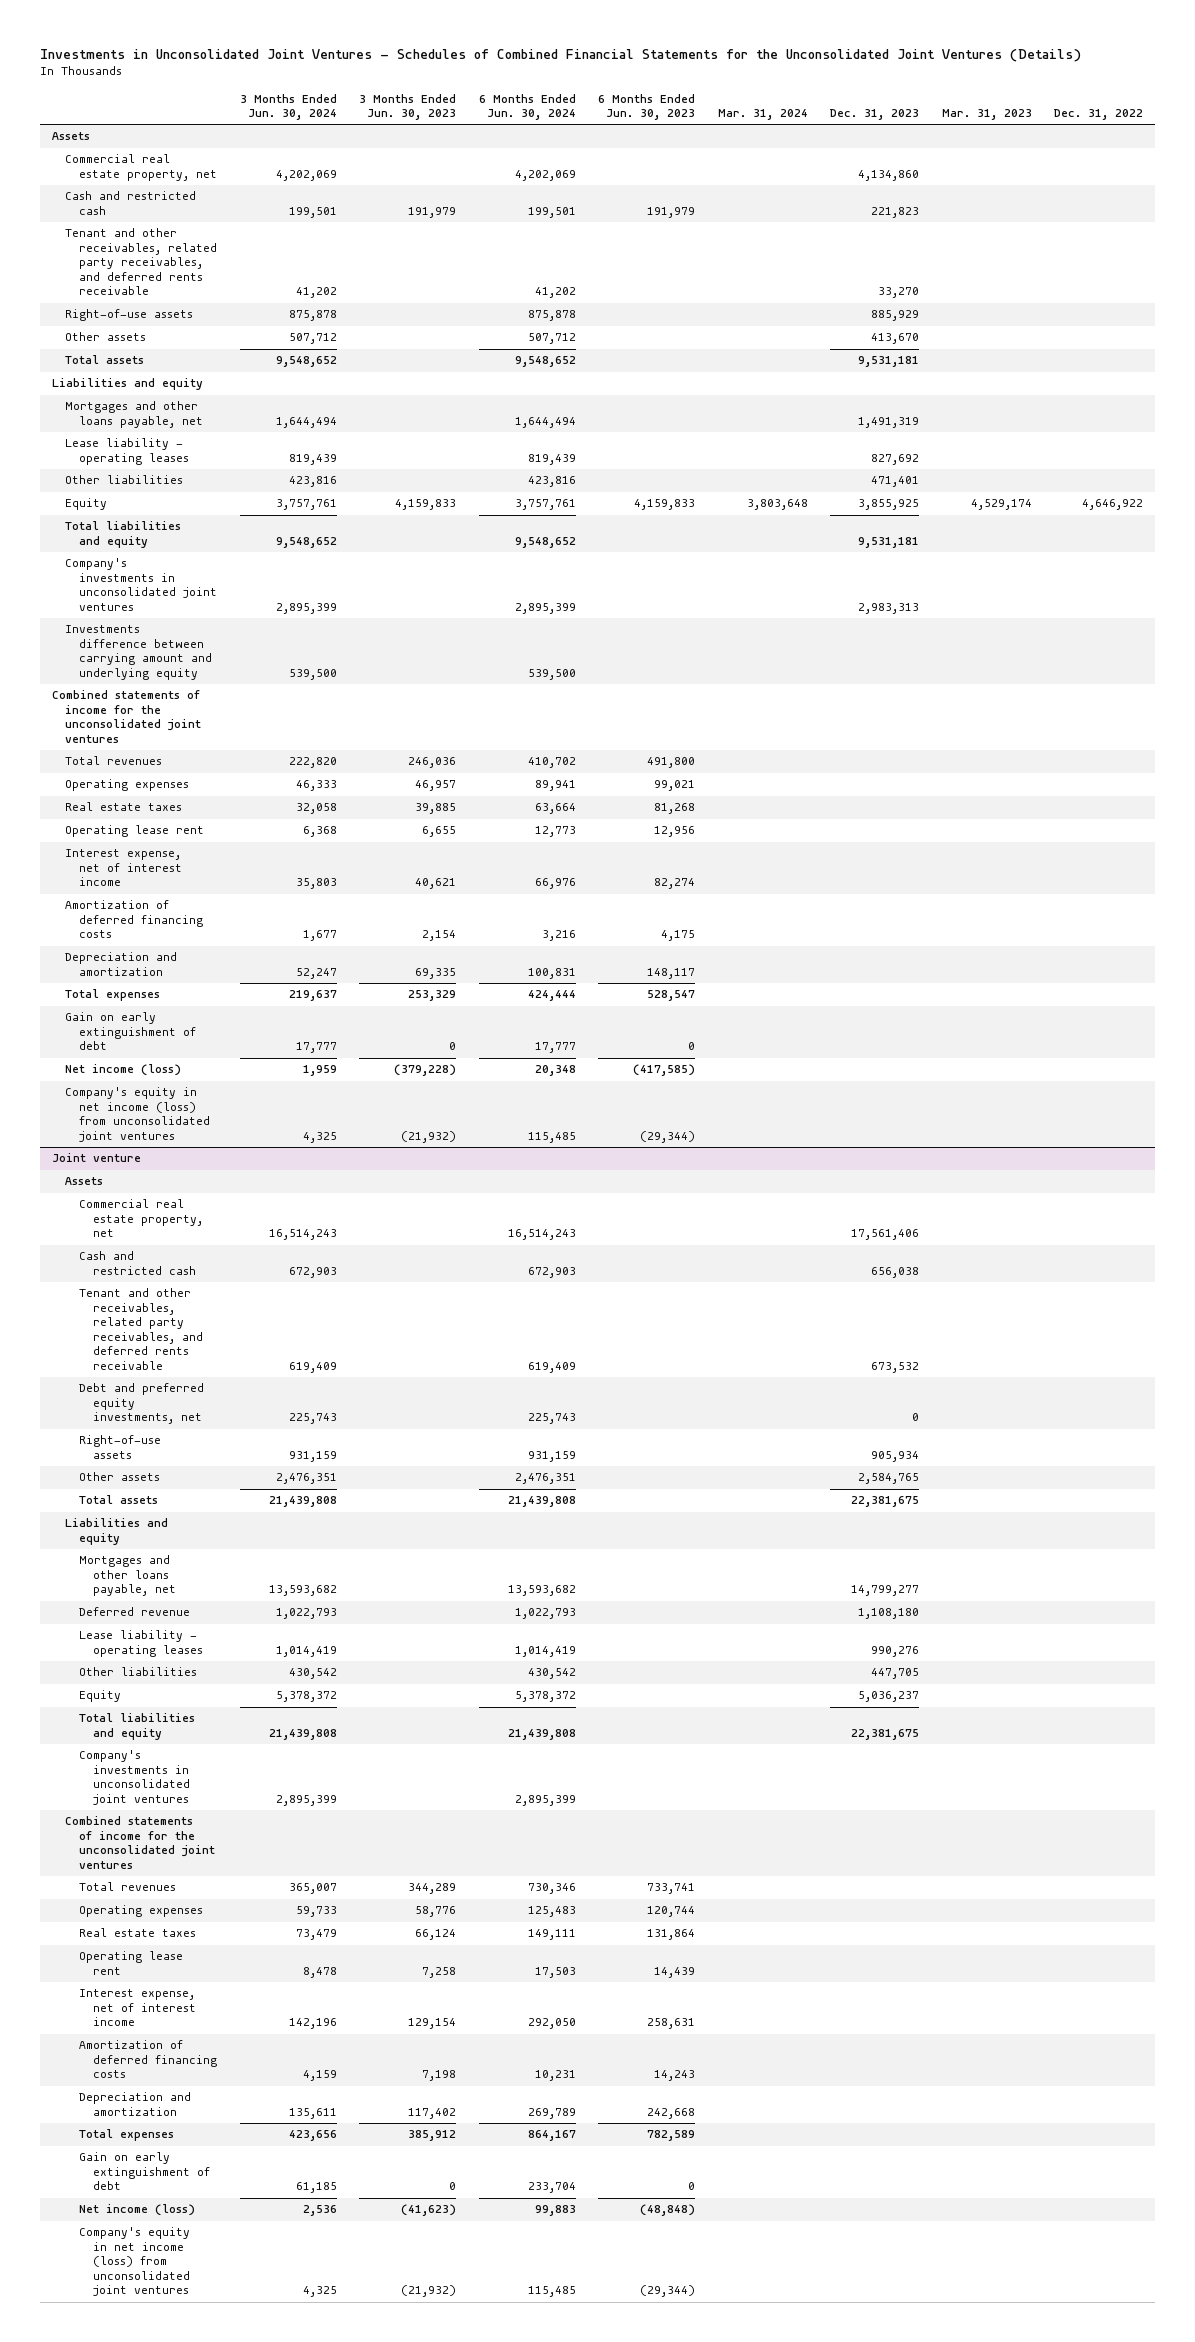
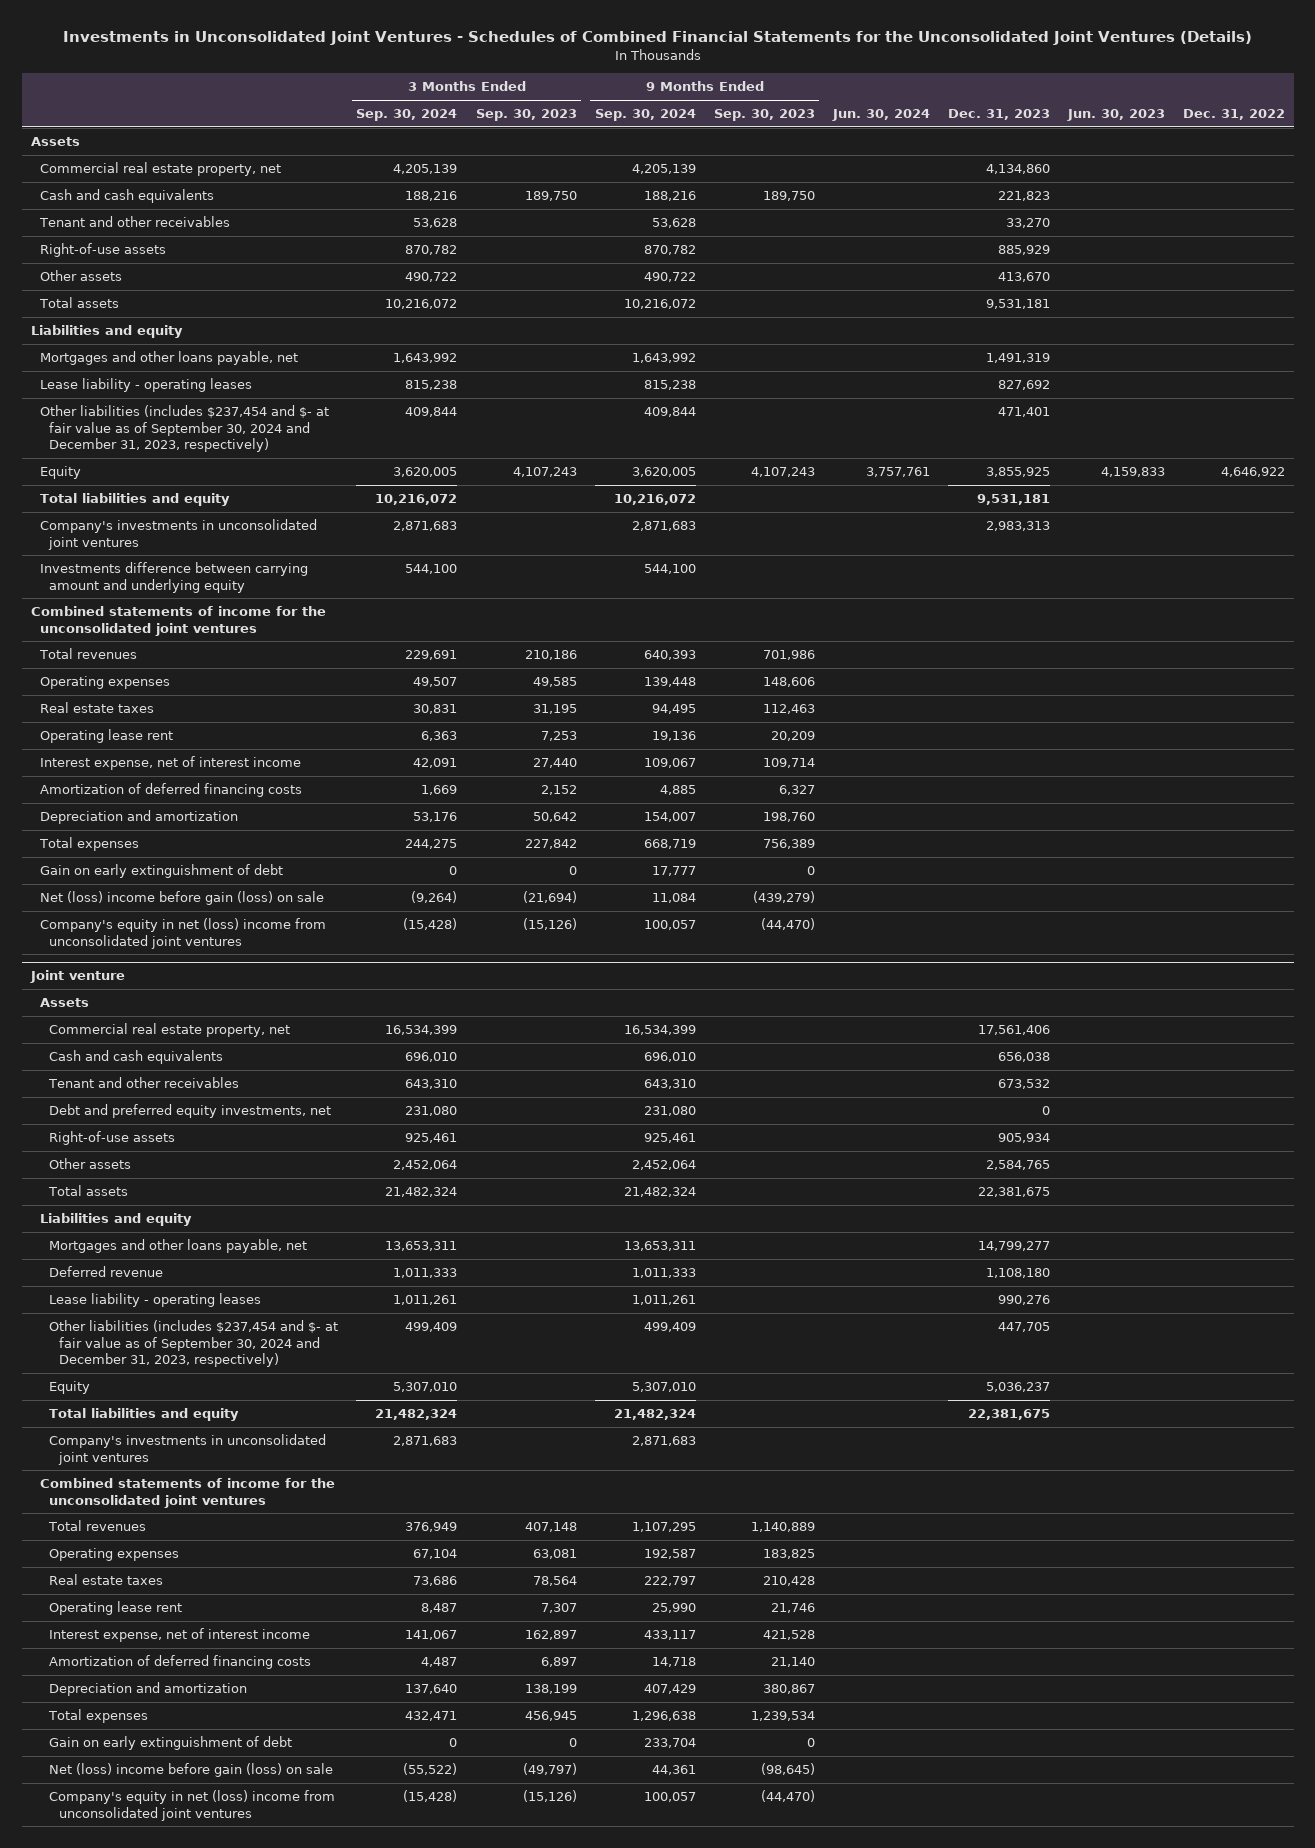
- | 3 Months Ended Jun. 30, 2024 | 3 Months Ended Jun. 30, 2023 | 6 Months Ended Jun. 30, 2024 | 6 Months Ended Jun. 30, 2023 | Mar. 31, 2024 | Dec. 31, 2023 | Mar. 31, 2023 | Dec. 31, 2022
+ | 3 Months Ended Sep. 30, 2024 | 3 Months Ended Sep. 30, 2023 | 9 Months Ended Sep. 30, 2024 | 9 Months Ended Sep. 30, 2023 | Jun. 30, 2024 | Dec. 31, 2023 | Jun. 30, 2023 | Dec. 31, 2022
- Cash and restricted cash | 199,501 | 191,979 | 199,501 | 191,979 | | 221,823 | |
- Tenant and other receivables, related party receivables, and deferred rents receivable | 41,202 | | 41,202 | | | 33,270 | |
+ Cash and cash equivalents | 188,216 | 189,750 | 188,216 | 189,750 | | 221,823 | |
+ Tenant and other receivables | 53,628 | | 53,628 | | | 33,270 | |
- Other liabilities | 423,816 | | 423,816 | | | 471,401 | |
+ Other liabilities (includes $237,454 and $- at fair value as of September 30, 2024 and December 31, 2023, respectively) | 409,844 | | 409,844 | | | 471,401 | |
- Net income (loss) | 1,959 | (379,228) | 20,348 | (417,585) | | | |
- Company's equity in net income (loss) from unconsolidated joint ventures | 4,325 | (21,932) | 115,485 | (29,344) | | | |
+ Net (loss) income before gain (loss) on sale | (9,264) | (21,694) | 11,084 | (439,279) | | | |
+ Company's equity in net (loss) income from unconsolidated joint ventures | (15,428) | (15,126) | 100,057 | (44,470) | | | |
@ Joint venture
- Cash and restricted cash | 672,903 | | 672,903 | | | 656,038 | |
- Tenant and other receivables, related party receivables, and deferred rents receivable | 619,409 | | 619,409 | | | 673,532 | |
+ Cash and cash equivalents | 696,010 | | 696,010 | | | 656,038 | |
+ Tenant and other receivables | 643,310 | | 643,310 | | | 673,532 | |
- Other liabilities | 430,542 | | 430,542 | | | 447,705 | |
+ Other liabilities (includes $237,454 and $- at fair value as of September 30, 2024 and December 31, 2023, respectively) | 499,409 | | 499,409 | | | 447,705 | |
- Net income (loss) | 2,536 | (41,623) | 99,883 | (48,848) | | | |
- Company's equity in net income (loss) from unconsolidated joint ventures | 4,325 | (21,932) | 115,485 | (29,344) | | | |
+ Net (loss) income before gain (loss) on sale | (55,522) | (49,797) | 44,361 | (98,645) | | | |
+ Company's equity in net (loss) income from unconsolidated joint ventures | (15,428) | (15,126) | 100,057 | (44,470) | | | |

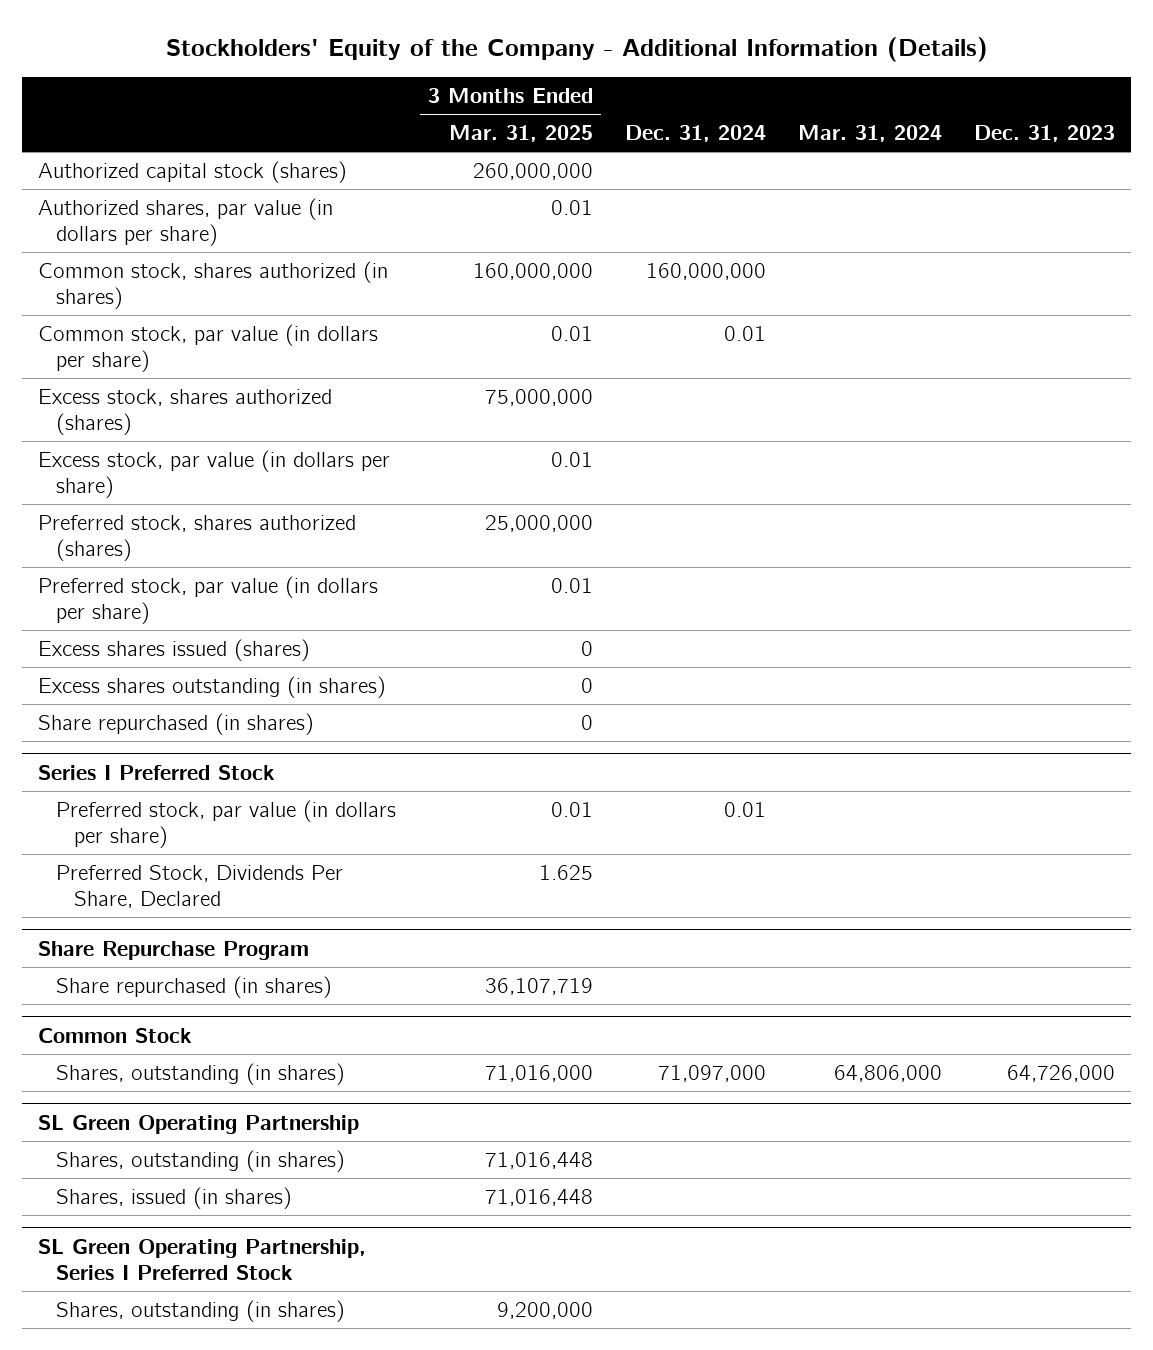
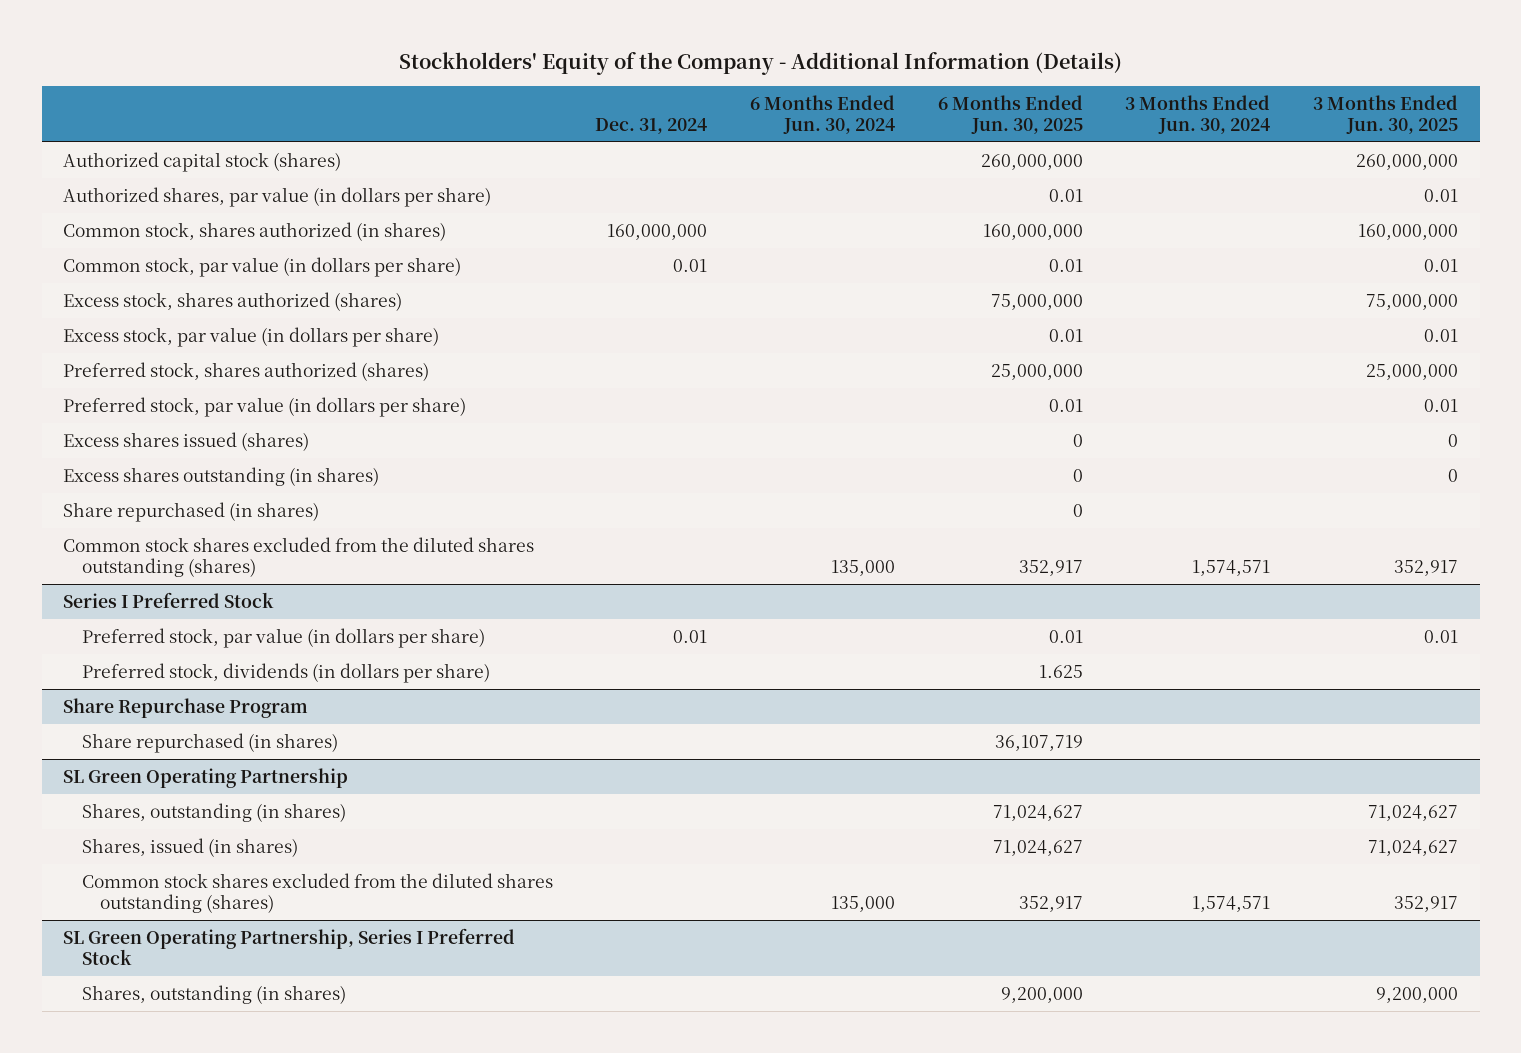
- | 3 Months Ended Mar. 31, 2025 | Dec. 31, 2024 | Mar. 31, 2024 | Dec. 31, 2023
+ | Dec. 31, 2024 | 6 Months Ended Jun. 30, 2024 | 6 Months Ended Jun. 30, 2025 | 3 Months Ended Jun. 30, 2024 | 3 Months Ended Jun. 30, 2025
+ Common stock shares excluded from the diluted shares outstanding (shares) | | 135,000 | 352,917 | 1,574,571 | 352,917
@ Series I Preferred Stock
- Preferred Stock, Dividends Per Share, Declared | 1.625 | | |
+ Preferred stock, dividends (in dollars per share) | | | 1.625 | |
- Common Stock
- Shares, outstanding (in shares) | 71,016,000 | 71,097,000 | 64,806,000 | 64,726,000
@ SL Green Operating Partnership
+ Common stock shares excluded from the diluted shares outstanding (shares) | | 135,000 | 352,917 | 1,574,571 | 352,917

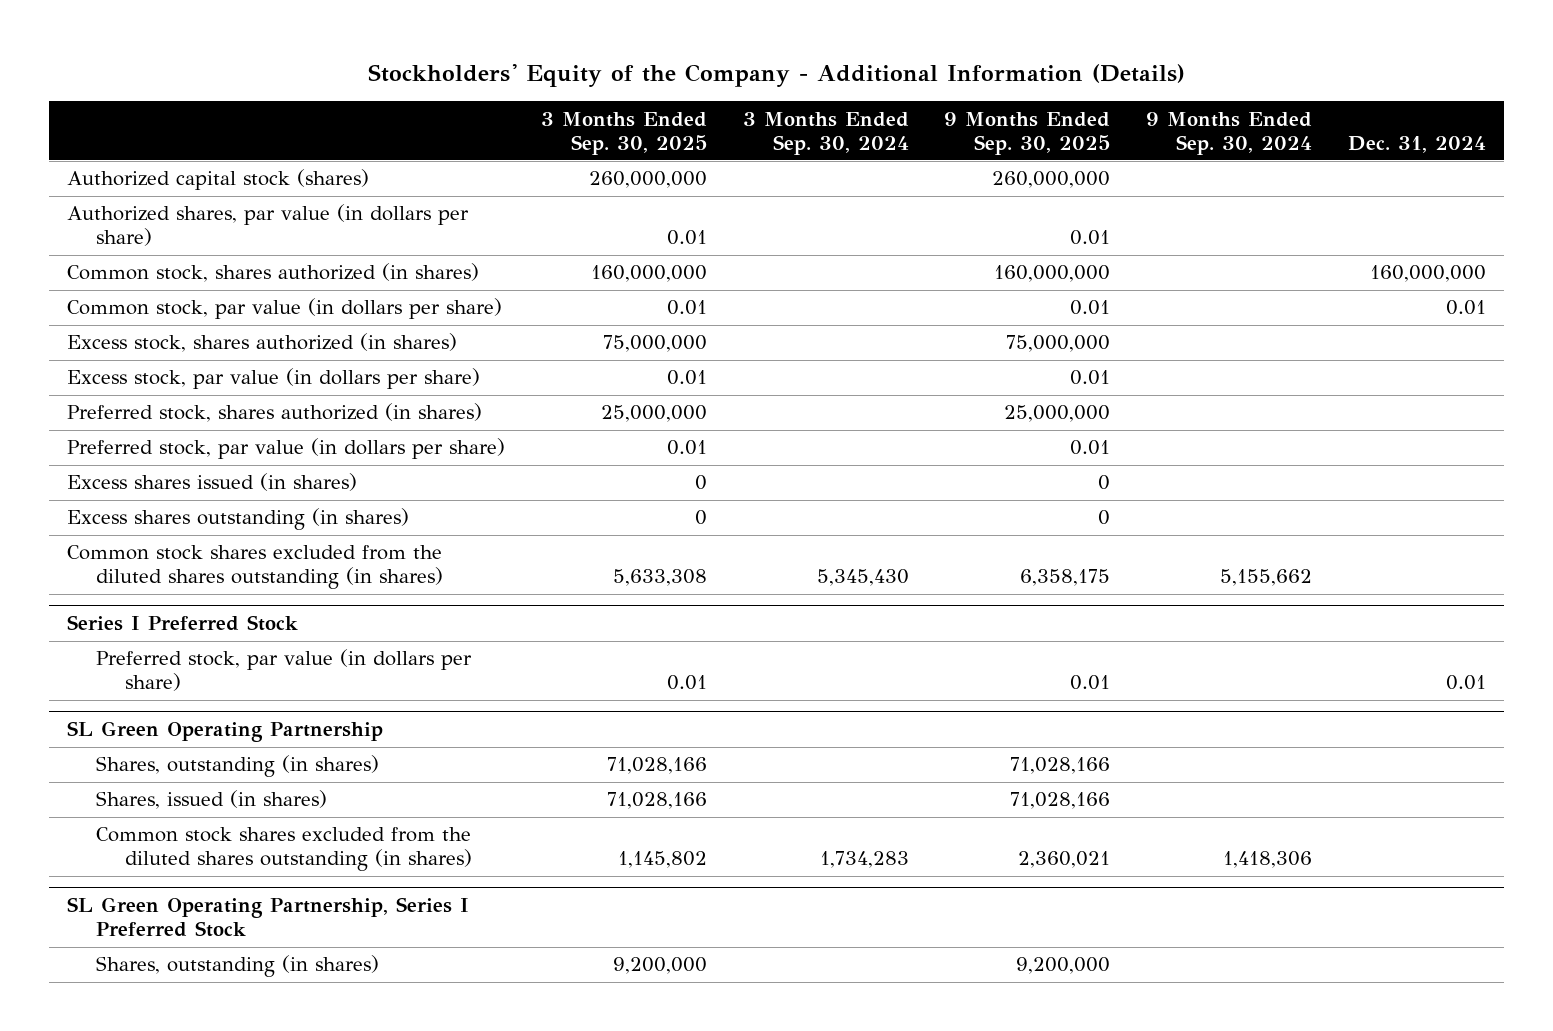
- | Dec. 31, 2024 | 6 Months Ended Jun. 30, 2024 | 6 Months Ended Jun. 30, 2025 | 3 Months Ended Jun. 30, 2024 | 3 Months Ended Jun. 30, 2025
+ | 3 Months Ended Sep. 30, 2025 | 3 Months Ended Sep. 30, 2024 | 9 Months Ended Sep. 30, 2025 | 9 Months Ended Sep. 30, 2024 | Dec. 31, 2024
- Excess stock, shares authorized (shares) | | | 75,000,000 | | 75,000,000
+ Excess stock, shares authorized (in shares) | 75,000,000 | | 75,000,000 | |
- Preferred stock, shares authorized (shares) | | | 25,000,000 | | 25,000,000
+ Preferred stock, shares authorized (in shares) | 25,000,000 | | 25,000,000 | |
- Excess shares issued (shares) | | | 0 | | 0
+ Excess shares issued (in shares) | 0 | | 0 | |
- Share repurchased (in shares) | | | 0 | |
- Common stock shares excluded from the diluted shares outstanding (shares) | | 135,000 | 352,917 | 1,574,571 | 352,917
+ Common stock shares excluded from the diluted shares outstanding (in shares) | 5,633,308 | 5,345,430 | 6,358,175 | 5,155,662 |
@ Series I Preferred Stock
- Preferred stock, dividends (in dollars per share) | | | 1.625 | |
- Share Repurchase Program
- Share repurchased (in shares) | | | 36,107,719 | |
@ SL Green Operating Partnership
- Common stock shares excluded from the diluted shares outstanding (shares) | | 135,000 | 352,917 | 1,574,571 | 352,917
+ Common stock shares excluded from the diluted shares outstanding (in shares) | 1,145,802 | 1,734,283 | 2,360,021 | 1,418,306 |

